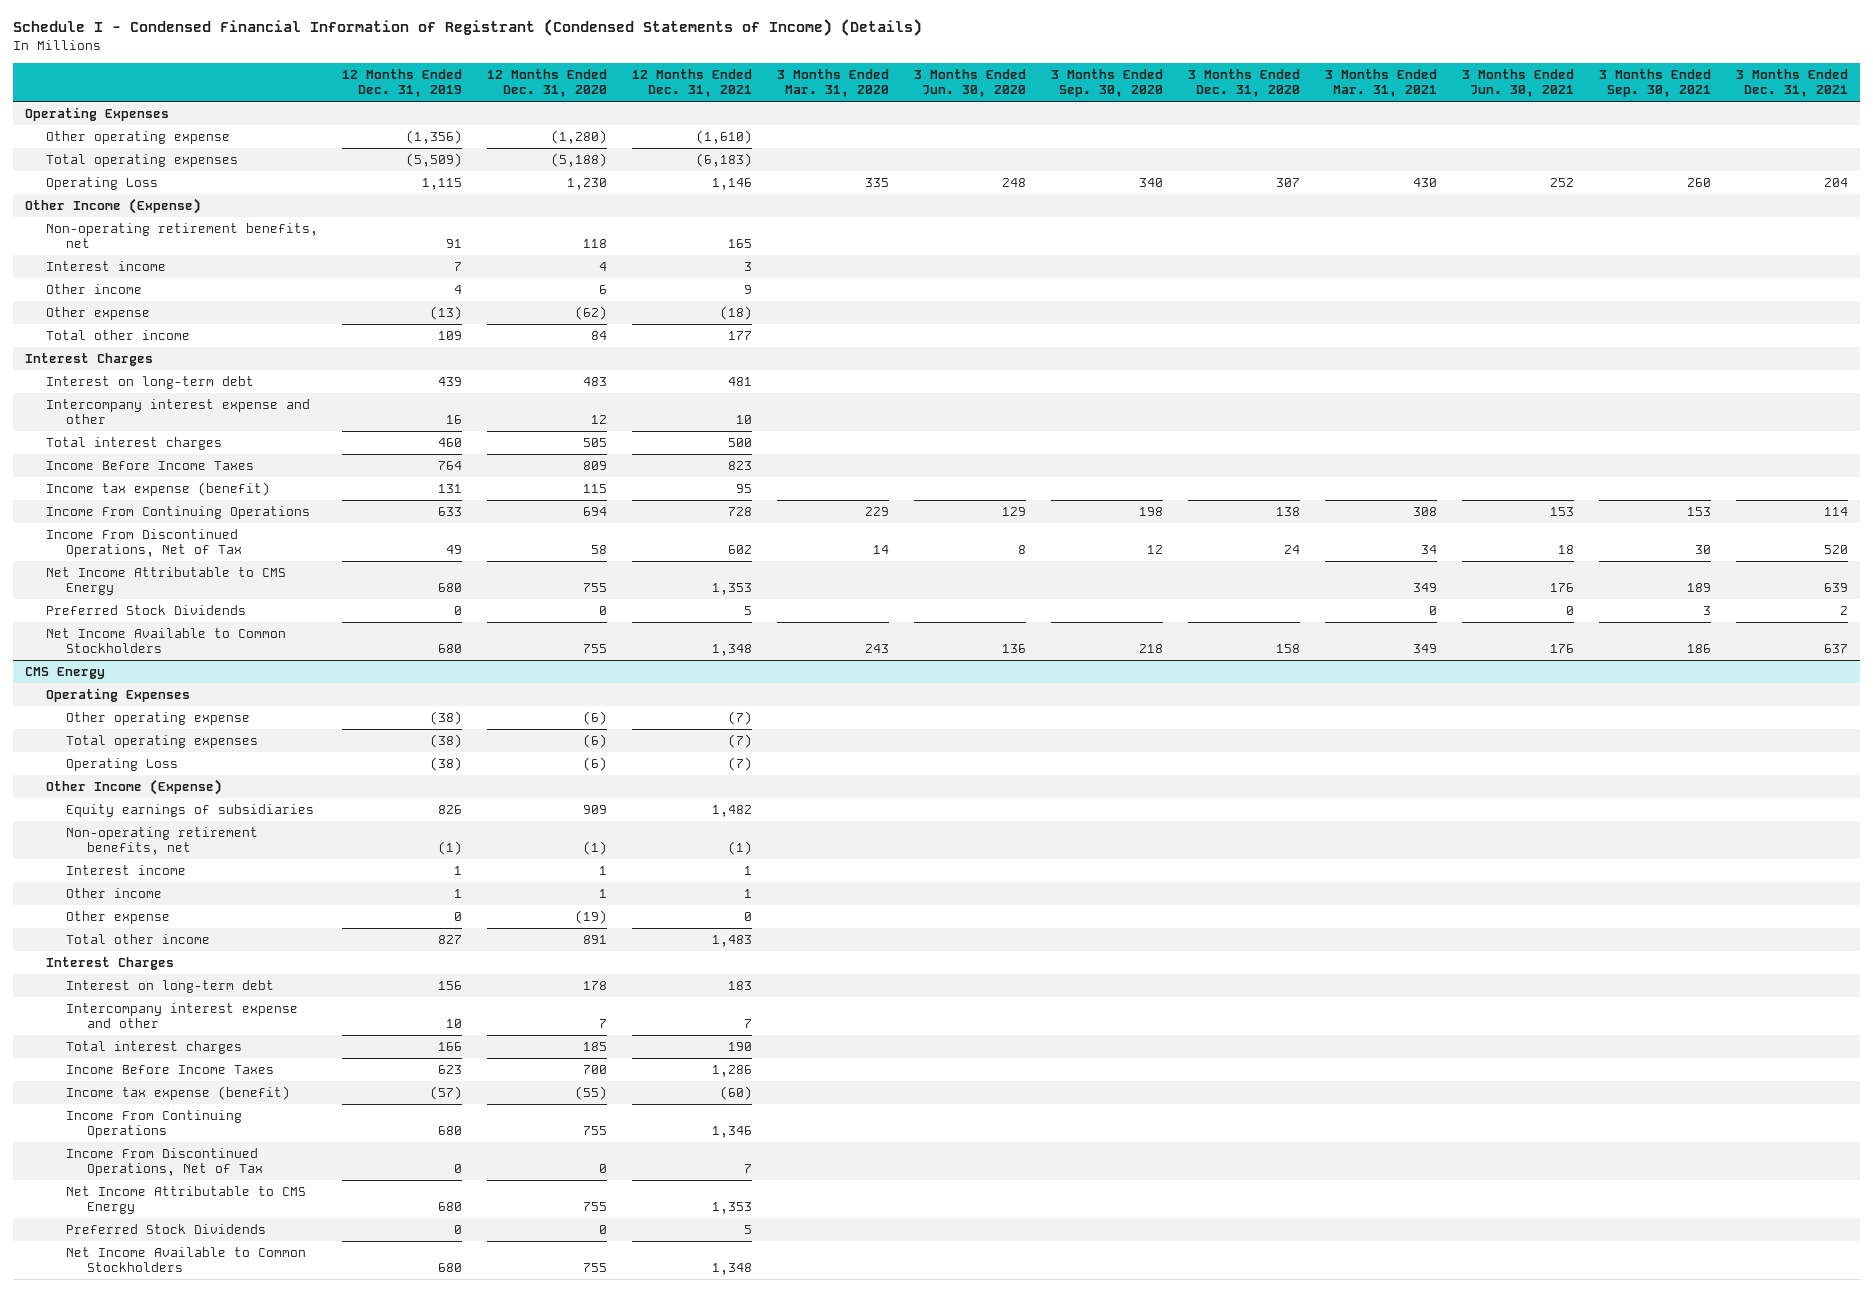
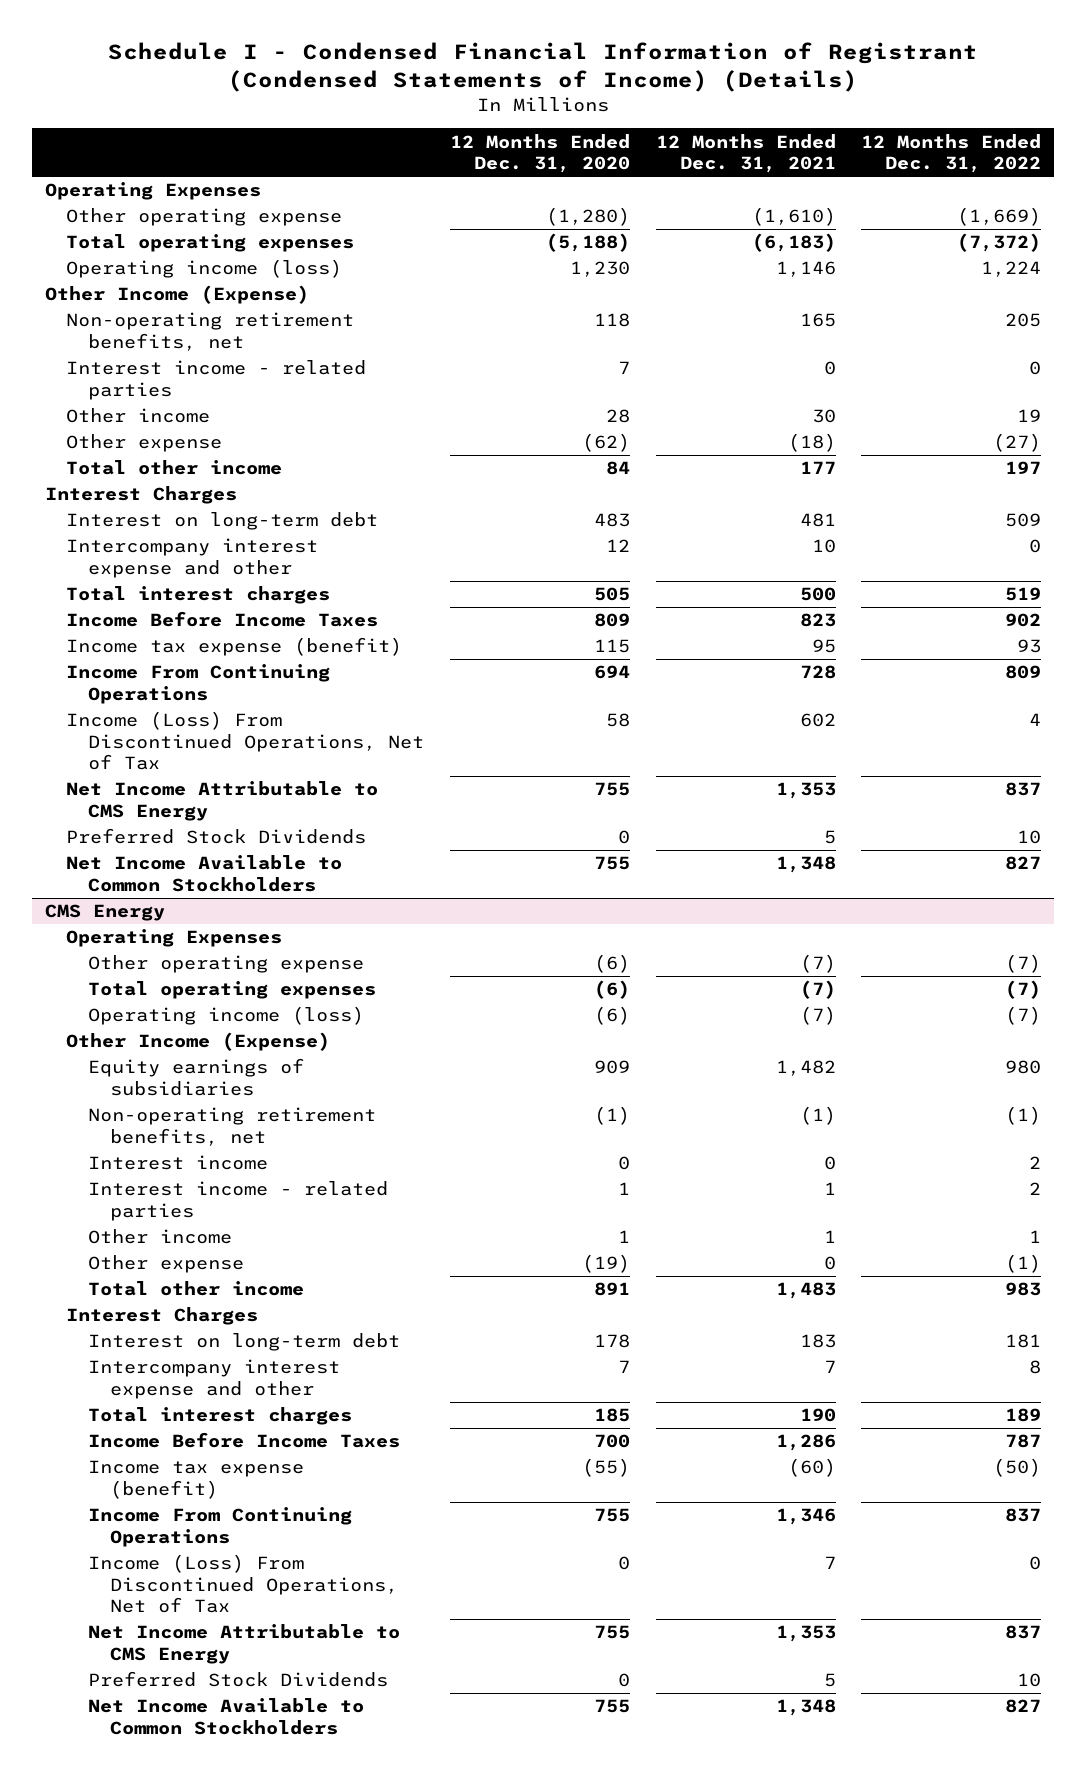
- | 12 Months Ended Dec. 31, 2019 | 12 Months Ended Dec. 31, 2020 | 12 Months Ended Dec. 31, 2021 | 3 Months Ended Mar. 31, 2020 | 3 Months Ended Jun. 30, 2020 | 3 Months Ended Sep. 30, 2020 | 3 Months Ended Dec. 31, 2020 | 3 Months Ended Mar. 31, 2021 | 3 Months Ended Jun. 30, 2021 | 3 Months Ended Sep. 30, 2021 | 3 Months Ended Dec. 31, 2021
+ | 12 Months Ended Dec. 31, 2020 | 12 Months Ended Dec. 31, 2021 | 12 Months Ended Dec. 31, 2022
- Operating Loss | 1,115 | 1,230 | 1,146 | 335 | 248 | 340 | 307 | 430 | 252 | 260 | 204
+ Operating income (loss) | 1,230 | 1,146 | 1,224
- Interest income | 7 | 4 | 3 | | | | | | | |
- Other income | 4 | 6 | 9 | | | | | | | |
+ Interest income - related parties | 7 | 0 | 0
+ Other income | 28 | 30 | 19
- Income From Discontinued Operations, Net of Tax | 49 | 58 | 602 | 14 | 8 | 12 | 24 | 34 | 18 | 30 | 520
+ Income (Loss) From Discontinued Operations, Net of Tax | 58 | 602 | 4
@ CMS Energy
- Operating Loss | (38) | (6) | (7) | | | | | | | |
+ Operating income (loss) | (6) | (7) | (7)
- Interest income | 1 | 1 | 1 | | | | | | | |
+ Interest income | 0 | 0 | 2
+ Interest income - related parties | 1 | 1 | 2
- Income From Discontinued Operations, Net of Tax | 0 | 0 | 7 | | | | | | | |
+ Income (Loss) From Discontinued Operations, Net of Tax | 0 | 7 | 0

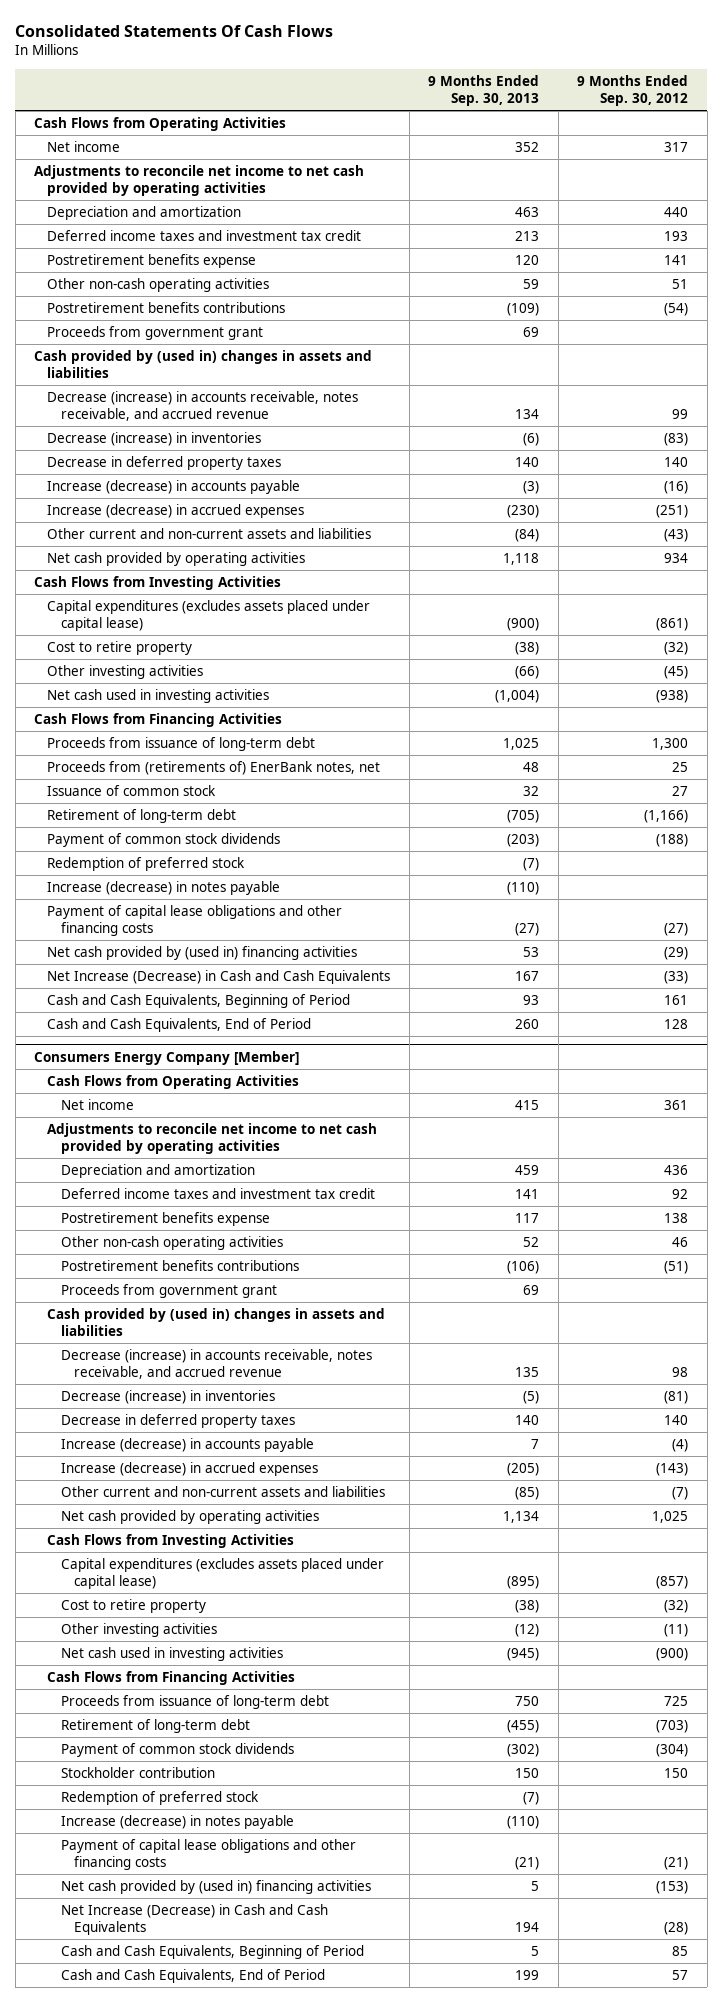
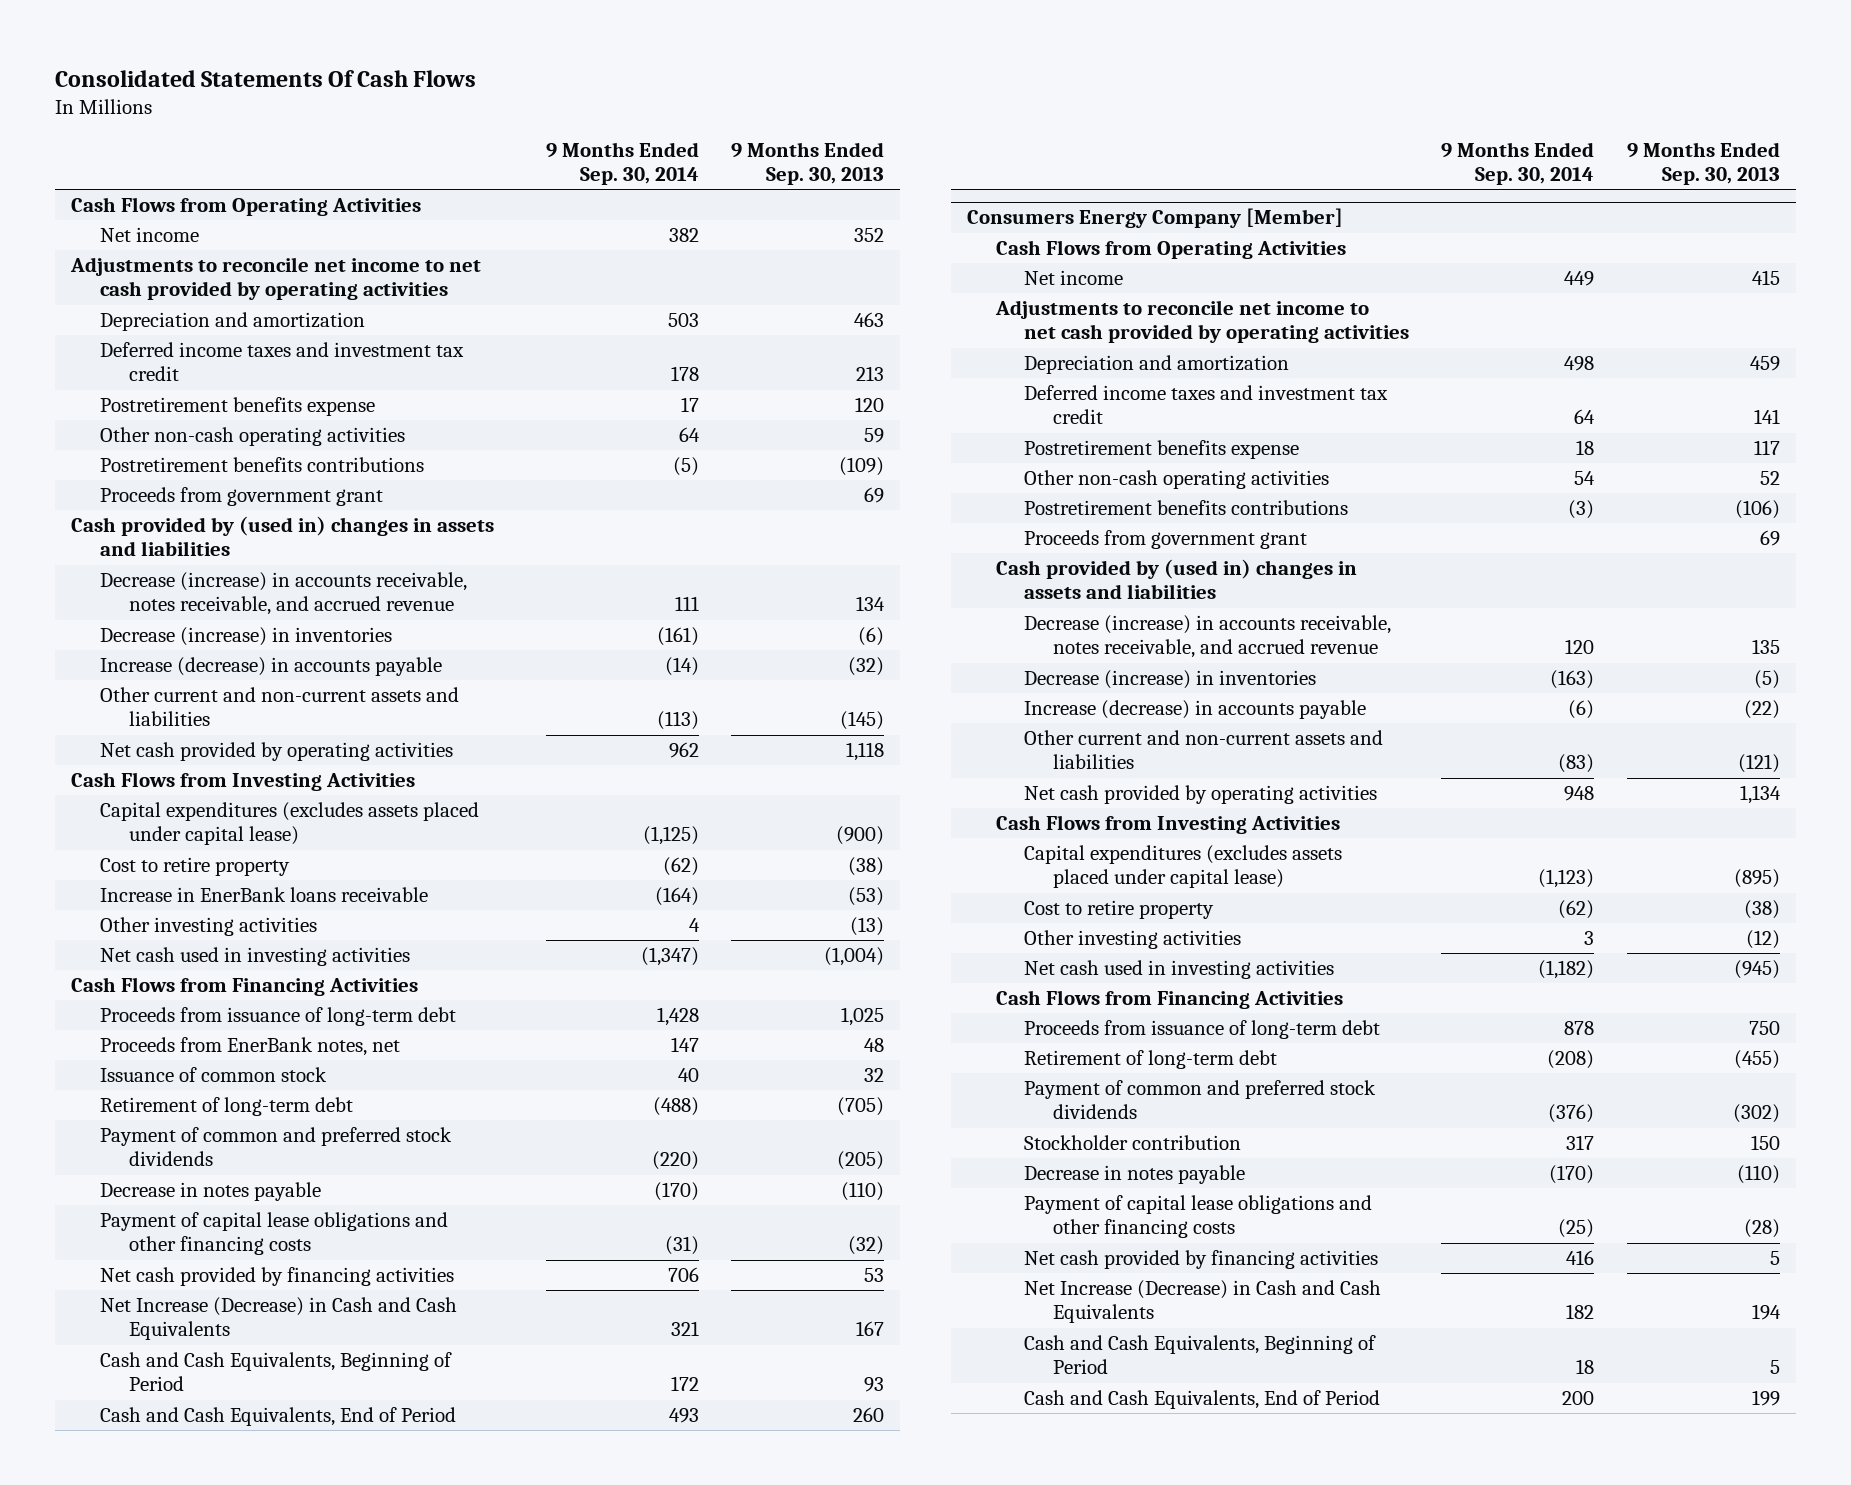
- | 9 Months Ended Sep. 30, 2013 | 9 Months Ended Sep. 30, 2012
+ | 9 Months Ended Sep. 30, 2014 | 9 Months Ended Sep. 30, 2013
- Decrease in deferred property taxes | 140 | 140
- Increase (decrease) in accounts payable | (3) | (16)
- Increase (decrease) in accrued expenses | (230) | (251)
- Other current and non-current assets and liabilities | (84) | (43)
+ Increase (decrease) in accounts payable | (14) | (32)
+ Other current and non-current assets and liabilities | (113) | (145)
- Other investing activities | (66) | (45)
+ Increase in EnerBank loans receivable | (164) | (53)
+ Other investing activities | 4 | (13)
- Proceeds from (retirements of) EnerBank notes, net | 48 | 25
+ Proceeds from EnerBank notes, net | 147 | 48
- Payment of common stock dividends | (203) | (188)
- Redemption of preferred stock | (7) |
- Increase (decrease) in notes payable | (110) |
- Payment of capital lease obligations and other financing costs | (27) | (27)
- Net cash provided by (used in) financing activities | 53 | (29)
+ Payment of common and preferred stock dividends | (220) | (205)
+ Decrease in notes payable | (170) | (110)
+ Payment of capital lease obligations and other financing costs | (31) | (32)
+ Net cash provided by financing activities | 706 | 53
@ Consumers Energy Company [Member]
- Decrease in deferred property taxes | 140 | 140
- Increase (decrease) in accounts payable | 7 | (4)
- Increase (decrease) in accrued expenses | (205) | (143)
- Other current and non-current assets and liabilities | (85) | (7)
+ Increase (decrease) in accounts payable | (6) | (22)
+ Other current and non-current assets and liabilities | (83) | (121)
- Payment of common stock dividends | (302) | (304)
+ Payment of common and preferred stock dividends | (376) | (302)
- Redemption of preferred stock | (7) |
- Increase (decrease) in notes payable | (110) |
- Payment of capital lease obligations and other financing costs | (21) | (21)
- Net cash provided by (used in) financing activities | 5 | (153)
+ Decrease in notes payable | (170) | (110)
+ Payment of capital lease obligations and other financing costs | (25) | (28)
+ Net cash provided by financing activities | 416 | 5

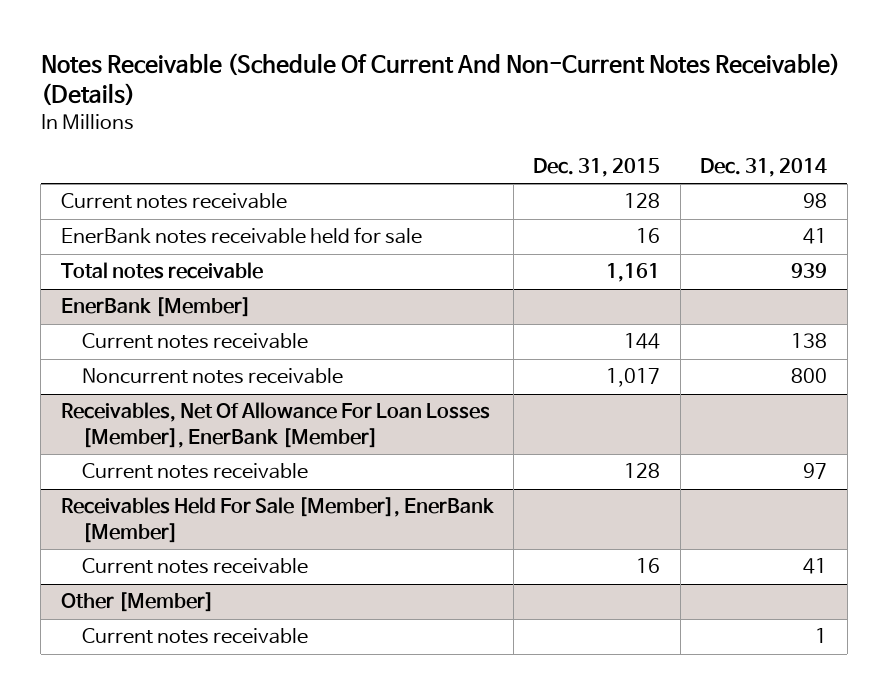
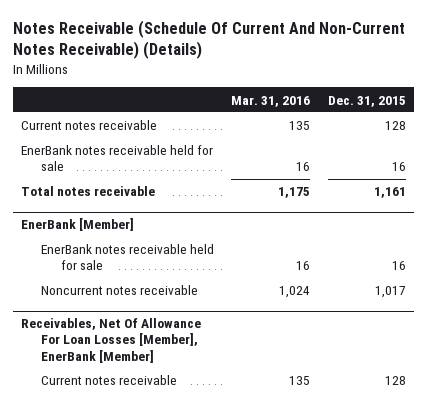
- | Dec. 31, 2015 | Dec. 31, 2014
+ | Mar. 31, 2016 | Dec. 31, 2015
@ EnerBank [Member]
- Current notes receivable | 144 | 138
+ EnerBank notes receivable held for sale | 16 | 16
- Receivables Held For Sale [Member], EnerBank [Member]
- Current notes receivable | 16 | 41
- Other [Member]
- Current notes receivable | | 1

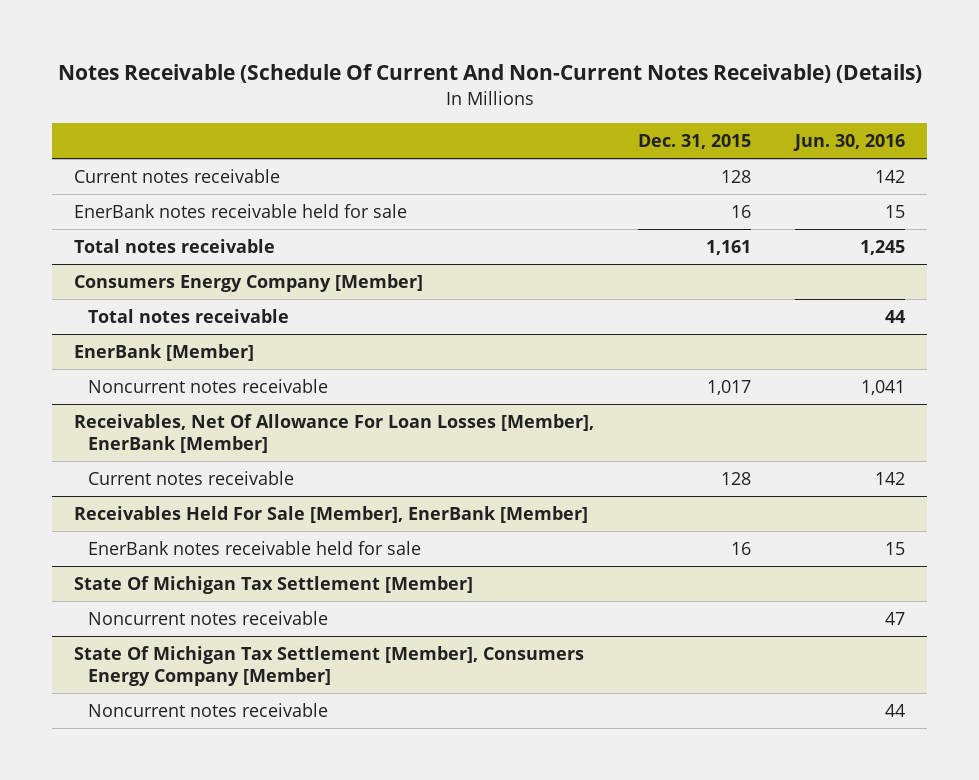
- | Mar. 31, 2016 | Dec. 31, 2015
+ | Dec. 31, 2015 | Jun. 30, 2016
+ Consumers Energy Company [Member]
+ Total notes receivable | | 44
@ EnerBank [Member]
- EnerBank notes receivable held for sale | 16 | 16
+ Receivables Held For Sale [Member], EnerBank [Member]
+ EnerBank notes receivable held for sale | 16 | 15
+ State Of Michigan Tax Settlement [Member]
+ Noncurrent notes receivable | | 47
+ State Of Michigan Tax Settlement [Member], Consumers Energy Company [Member]
+ Noncurrent notes receivable | | 44

